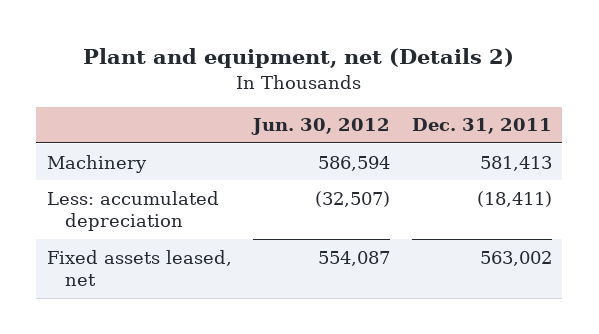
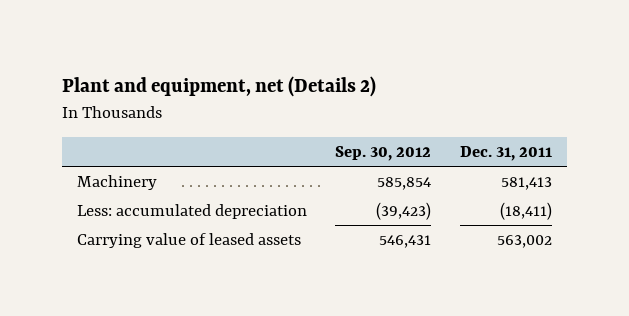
- | Jun. 30, 2012 | Dec. 31, 2011
+ | Sep. 30, 2012 | Dec. 31, 2011
- Fixed assets leased, net | 554,087 | 563,002
+ Carrying value of leased assets | 546,431 | 563,002

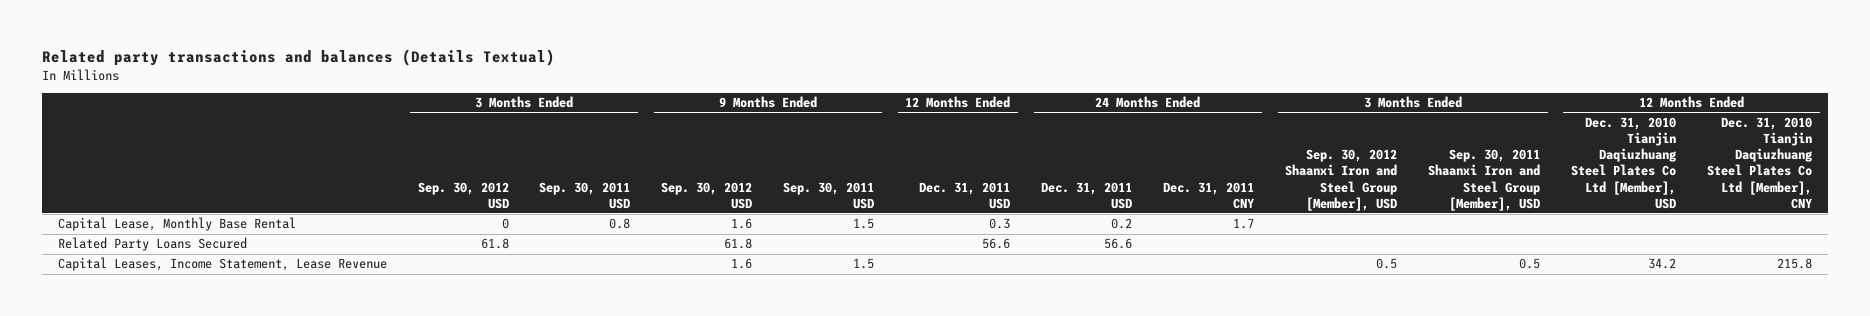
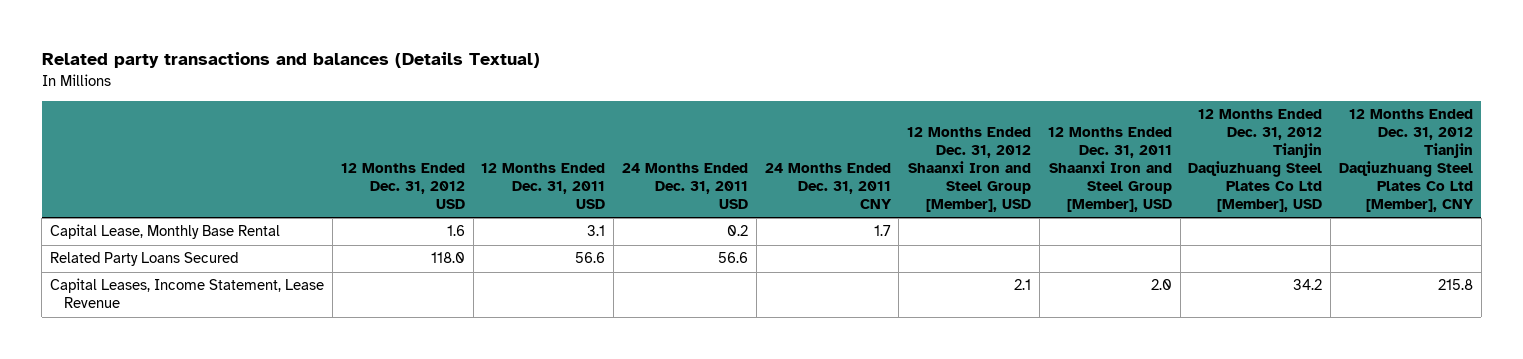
- | 3 Months Ended Sep. 30, 2012 USD | 3 Months Ended Sep. 30, 2011 USD | 9 Months Ended Sep. 30, 2012 USD | 9 Months Ended Sep. 30, 2011 USD | 12 Months Ended Dec. 31, 2011 USD | 24 Months Ended Dec. 31, 2011 USD | 24 Months Ended Dec. 31, 2011 CNY | 3 Months Ended Sep. 30, 2012 Shaanxi Iron and Steel Group [Member], USD | 3 Months Ended Sep. 30, 2011 Shaanxi Iron and Steel Group [Member], USD | 12 Months Ended Dec. 31, 2010 Tianjin Daqiuzhuang Steel Plates Co Ltd [Member], USD | 12 Months Ended Dec. 31, 2010 Tianjin Daqiuzhuang Steel Plates Co Ltd [Member], CNY
+ | 12 Months Ended Dec. 31, 2012 USD | 12 Months Ended Dec. 31, 2011 USD | 24 Months Ended Dec. 31, 2011 USD | 24 Months Ended Dec. 31, 2011 CNY | 12 Months Ended Dec. 31, 2012 Shaanxi Iron and Steel Group [Member], USD | 12 Months Ended Dec. 31, 2011 Shaanxi Iron and Steel Group [Member], USD | 12 Months Ended Dec. 31, 2012 Tianjin Daqiuzhuang Steel Plates Co Ltd [Member], USD | 12 Months Ended Dec. 31, 2012 Tianjin Daqiuzhuang Steel Plates Co Ltd [Member], CNY
- Capital Lease, Monthly Base Rental | 0 | 0.8 | 1.6 | 1.5 | 0.3 | 0.2 | 1.7 | | | |
+ Capital Lease, Monthly Base Rental | 1.6 | 3.1 | 0.2 | 1.7 | | | |

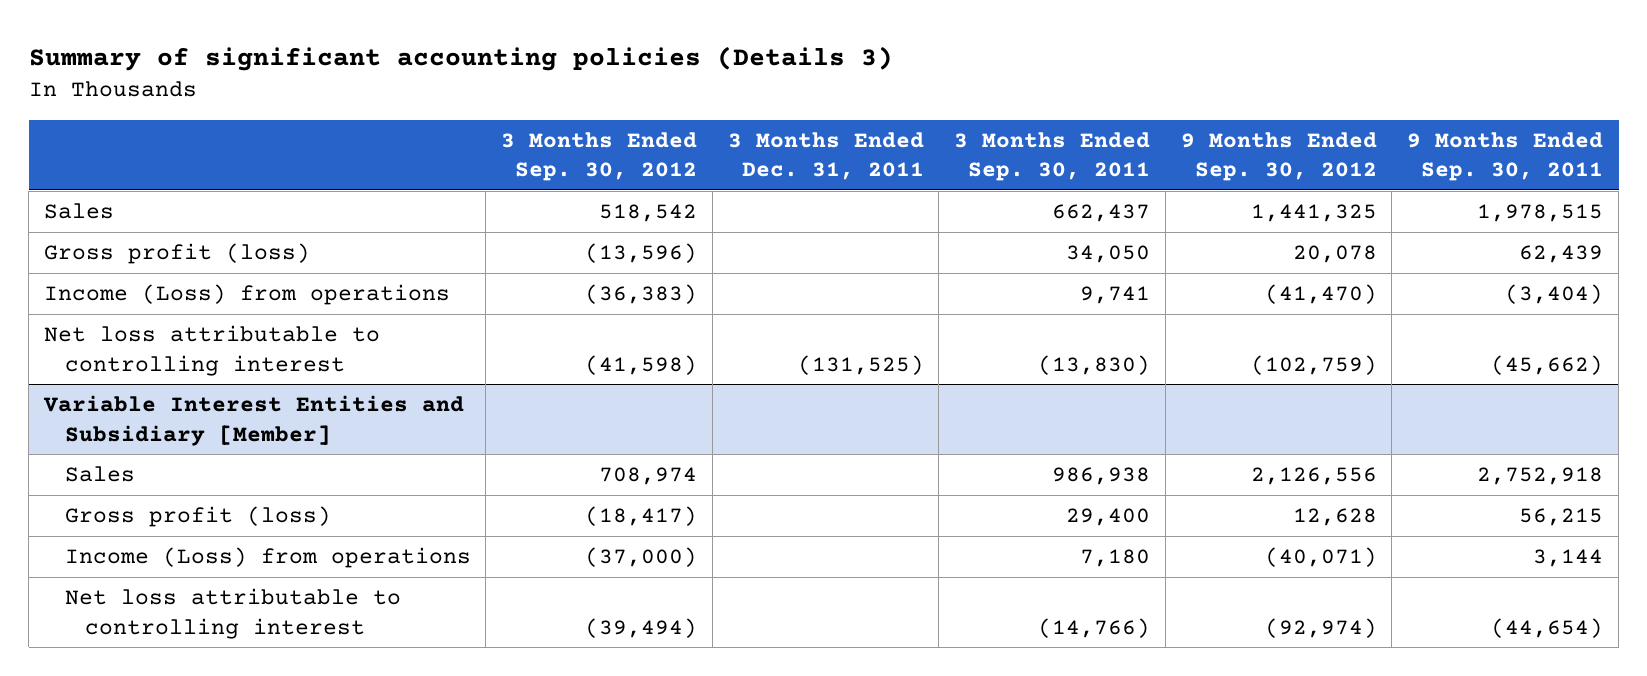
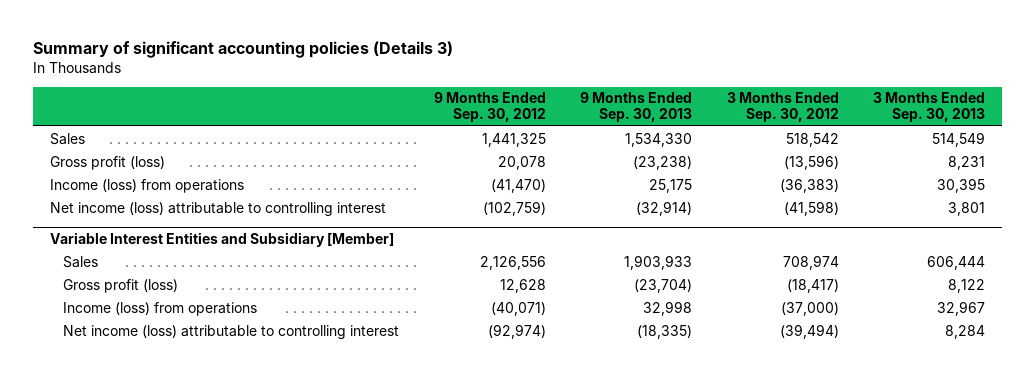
- | 3 Months Ended Sep. 30, 2012 | 3 Months Ended Dec. 31, 2011 | 3 Months Ended Sep. 30, 2011 | 9 Months Ended Sep. 30, 2012 | 9 Months Ended Sep. 30, 2011
+ | 9 Months Ended Sep. 30, 2012 | 9 Months Ended Sep. 30, 2013 | 3 Months Ended Sep. 30, 2012 | 3 Months Ended Sep. 30, 2013
- Income (Loss) from operations | (36,383) | | 9,741 | (41,470) | (3,404)
- Net loss attributable to controlling interest | (41,598) | (131,525) | (13,830) | (102,759) | (45,662)
+ Income (loss) from operations | (41,470) | 25,175 | (36,383) | 30,395
+ Net income (loss) attributable to controlling interest | (102,759) | (32,914) | (41,598) | 3,801
@ Variable Interest Entities and Subsidiary [Member]
- Income (Loss) from operations | (37,000) | | 7,180 | (40,071) | 3,144
- Net loss attributable to controlling interest | (39,494) | | (14,766) | (92,974) | (44,654)
+ Income (loss) from operations | (40,071) | 32,998 | (37,000) | 32,967
+ Net income (loss) attributable to controlling interest | (92,974) | (18,335) | (39,494) | 8,284

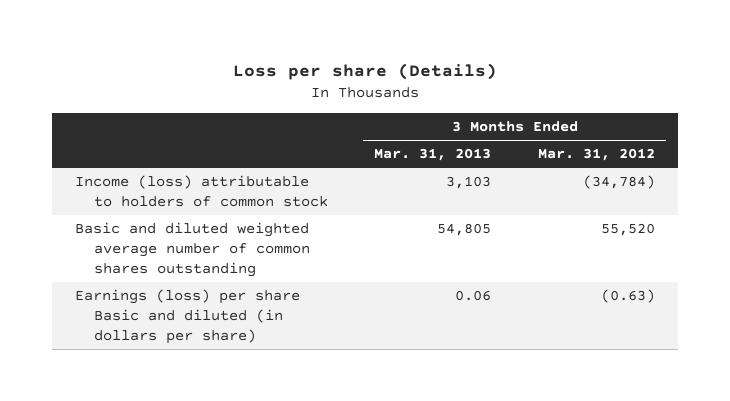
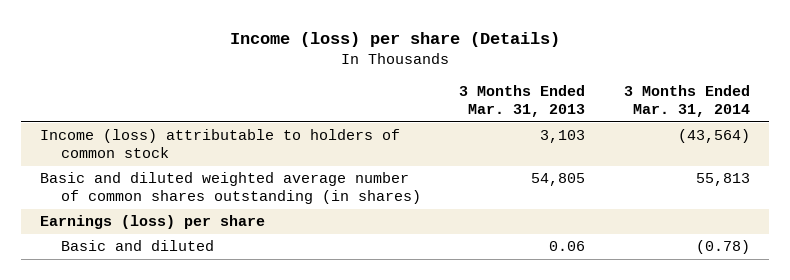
- Loss per share (Details)
+ Income (loss) per share (Details)
- | 3 Months Ended Mar. 31, 2013 | 3 Months Ended Mar. 31, 2012
+ | 3 Months Ended Mar. 31, 2013 | 3 Months Ended Mar. 31, 2014
- Basic and diluted weighted average number of common shares outstanding | 54,805 | 55,520
- Earnings (loss) per share Basic and diluted (in dollars per share) | 0.06 | (0.63)
+ Basic and diluted weighted average number of common shares outstanding (in shares) | 54,805 | 55,813
+ Earnings (loss) per share
+ Basic and diluted | 0.06 | (0.78)

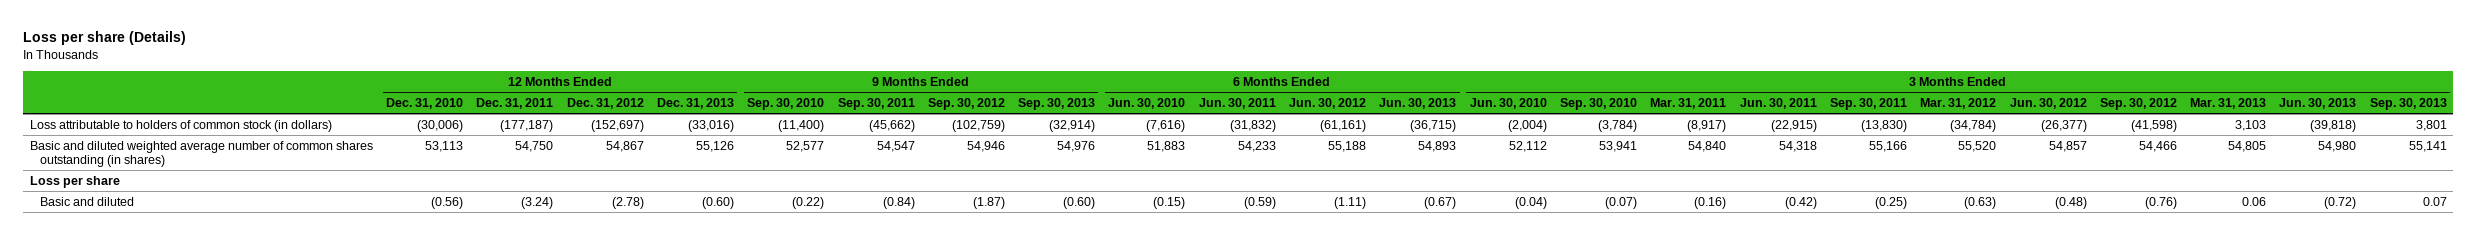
- Income (loss) per share (Details)
+ Loss per share (Details)
- | 3 Months Ended Mar. 31, 2013 | 3 Months Ended Mar. 31, 2014
+ | 12 Months Ended Dec. 31, 2010 | 12 Months Ended Dec. 31, 2011 | 12 Months Ended Dec. 31, 2012 | 12 Months Ended Dec. 31, 2013 | 9 Months Ended Sep. 30, 2010 | 9 Months Ended Sep. 30, 2011 | 9 Months Ended Sep. 30, 2012 | 9 Months Ended Sep. 30, 2013 | 6 Months Ended Jun. 30, 2010 | 6 Months Ended Jun. 30, 2011 | 6 Months Ended Jun. 30, 2012 | 6 Months Ended Jun. 30, 2013 | 3 Months Ended Jun. 30, 2010 | 3 Months Ended Sep. 30, 2010 | 3 Months Ended Mar. 31, 2011 | 3 Months Ended Jun. 30, 2011 | 3 Months Ended Sep. 30, 2011 | 3 Months Ended Mar. 31, 2012 | 3 Months Ended Jun. 30, 2012 | 3 Months Ended Sep. 30, 2012 | 3 Months Ended Mar. 31, 2013 | 3 Months Ended Jun. 30, 2013 | 3 Months Ended Sep. 30, 2013
- Income (loss) attributable to holders of common stock | 3,103 | (43,564)
+ Loss attributable to holders of common stock (in dollars) | (30,006) | (177,187) | (152,697) | (33,016) | (11,400) | (45,662) | (102,759) | (32,914) | (7,616) | (31,832) | (61,161) | (36,715) | (2,004) | (3,784) | (8,917) | (22,915) | (13,830) | (34,784) | (26,377) | (41,598) | 3,103 | (39,818) | 3,801
- Earnings (loss) per share
+ Loss per share

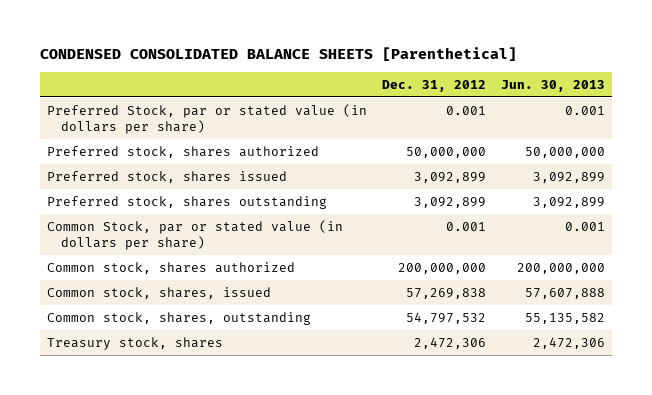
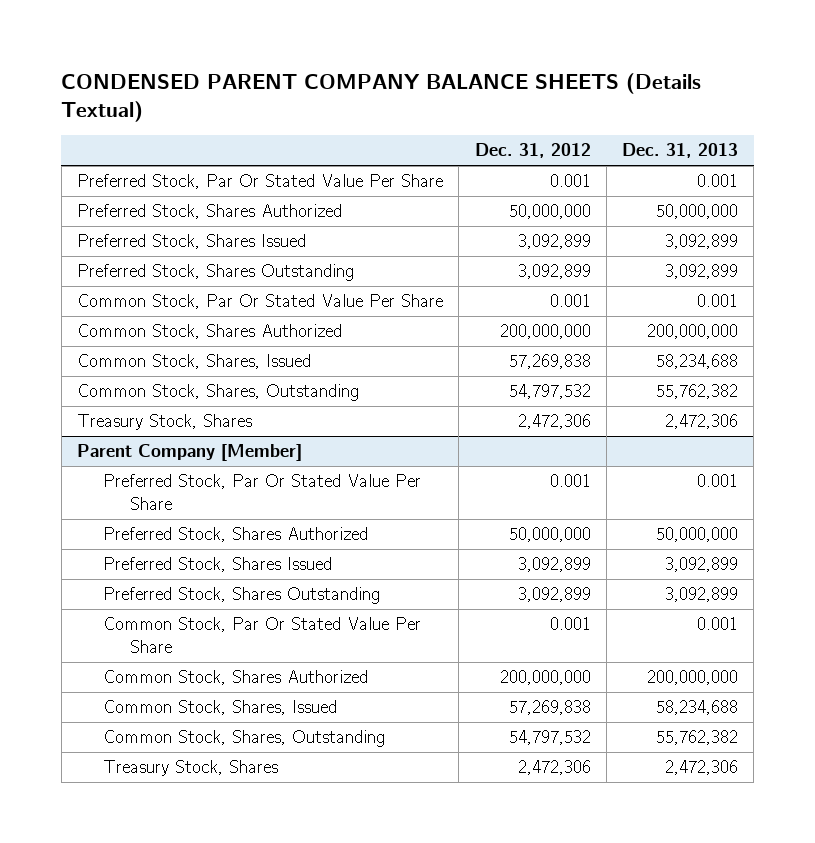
- CONDENSED CONSOLIDATED BALANCE SHEETS [Parenthetical]
+ CONDENSED PARENT COMPANY BALANCE SHEETS (Details Textual)
- | Dec. 31, 2012 | Jun. 30, 2013
+ | Dec. 31, 2012 | Dec. 31, 2013
- Preferred Stock, par or stated value (in dollars per share) | 0.001 | 0.001
- Preferred stock, shares authorized | 50,000,000 | 50,000,000
- Preferred stock, shares issued | 3,092,899 | 3,092,899
- Preferred stock, shares outstanding | 3,092,899 | 3,092,899
- Common Stock, par or stated value (in dollars per share) | 0.001 | 0.001
- Common stock, shares authorized | 200,000,000 | 200,000,000
- Common stock, shares, issued | 57,269,838 | 57,607,888
- Common stock, shares, outstanding | 54,797,532 | 55,135,582
- Treasury stock, shares | 2,472,306 | 2,472,306
+ Preferred Stock, Par Or Stated Value Per Share | 0.001 | 0.001
+ Preferred Stock, Shares Authorized | 50,000,000 | 50,000,000
+ Preferred Stock, Shares Issued | 3,092,899 | 3,092,899
+ Preferred Stock, Shares Outstanding | 3,092,899 | 3,092,899
+ Common Stock, Par Or Stated Value Per Share | 0.001 | 0.001
+ Common Stock, Shares Authorized | 200,000,000 | 200,000,000
+ Common Stock, Shares, Issued | 57,269,838 | 58,234,688
+ Common Stock, Shares, Outstanding | 54,797,532 | 55,762,382
+ Treasury Stock, Shares | 2,472,306 | 2,472,306
+ Parent Company [Member]
+ Preferred Stock, Par Or Stated Value Per Share | 0.001 | 0.001
+ Preferred Stock, Shares Authorized | 50,000,000 | 50,000,000
+ Preferred Stock, Shares Issued | 3,092,899 | 3,092,899
+ Preferred Stock, Shares Outstanding | 3,092,899 | 3,092,899
+ Common Stock, Par Or Stated Value Per Share | 0.001 | 0.001
+ Common Stock, Shares Authorized | 200,000,000 | 200,000,000
+ Common Stock, Shares, Issued | 57,269,838 | 58,234,688
+ Common Stock, Shares, Outstanding | 54,797,532 | 55,762,382
+ Treasury Stock, Shares | 2,472,306 | 2,472,306

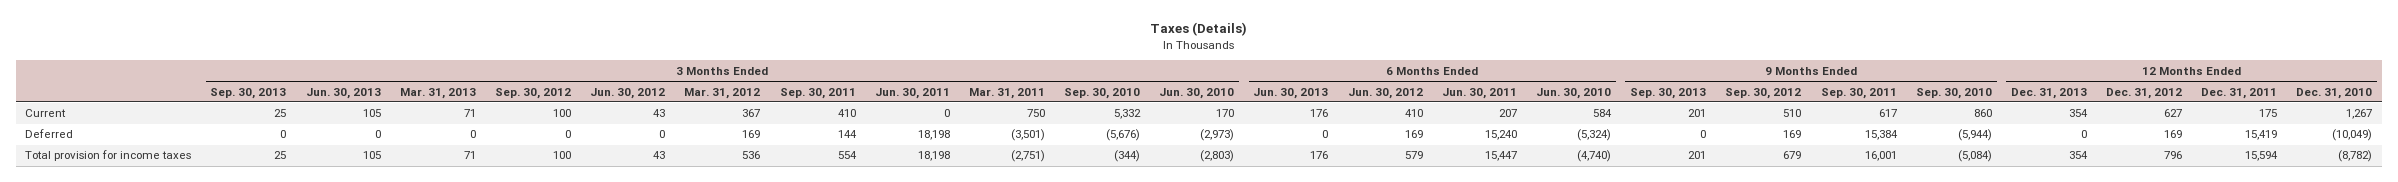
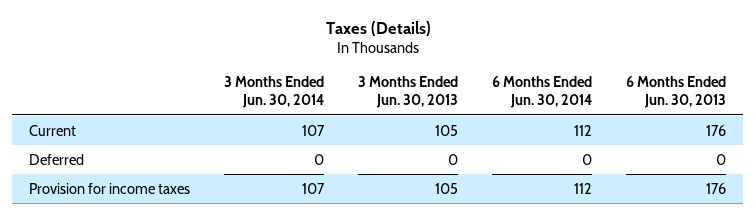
- | 3 Months Ended Sep. 30, 2013 | 3 Months Ended Jun. 30, 2013 | 3 Months Ended Mar. 31, 2013 | 3 Months Ended Sep. 30, 2012 | 3 Months Ended Jun. 30, 2012 | 3 Months Ended Mar. 31, 2012 | 3 Months Ended Sep. 30, 2011 | 3 Months Ended Jun. 30, 2011 | 3 Months Ended Mar. 31, 2011 | 3 Months Ended Sep. 30, 2010 | 3 Months Ended Jun. 30, 2010 | 6 Months Ended Jun. 30, 2013 | 6 Months Ended Jun. 30, 2012 | 6 Months Ended Jun. 30, 2011 | 6 Months Ended Jun. 30, 2010 | 9 Months Ended Sep. 30, 2013 | 9 Months Ended Sep. 30, 2012 | 9 Months Ended Sep. 30, 2011 | 9 Months Ended Sep. 30, 2010 | 12 Months Ended Dec. 31, 2013 | 12 Months Ended Dec. 31, 2012 | 12 Months Ended Dec. 31, 2011 | 12 Months Ended Dec. 31, 2010
+ | 3 Months Ended Jun. 30, 2014 | 3 Months Ended Jun. 30, 2013 | 6 Months Ended Jun. 30, 2014 | 6 Months Ended Jun. 30, 2013
- Total provision for income taxes | 25 | 105 | 71 | 100 | 43 | 536 | 554 | 18,198 | (2,751) | (344) | (2,803) | 176 | 579 | 15,447 | (4,740) | 201 | 679 | 16,001 | (5,084) | 354 | 796 | 15,594 | (8,782)
+ Provision for income taxes | 107 | 105 | 112 | 176

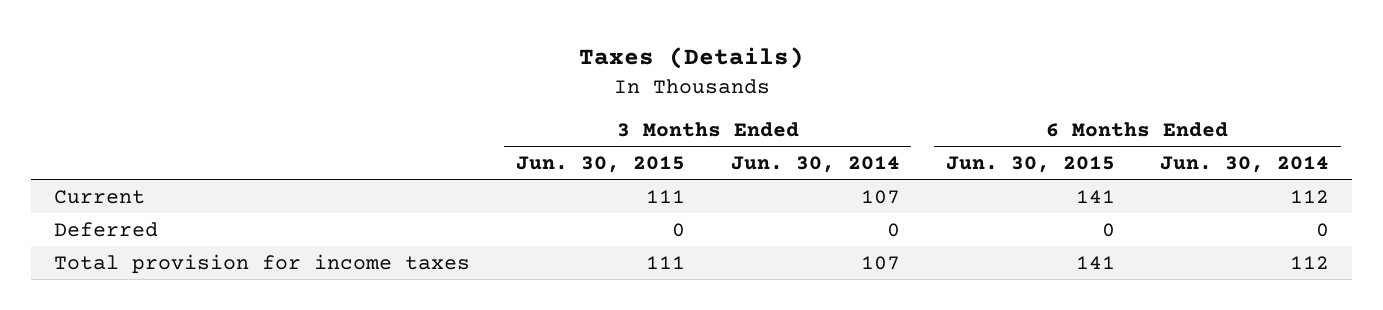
- | 3 Months Ended Jun. 30, 2014 | 3 Months Ended Jun. 30, 2013 | 6 Months Ended Jun. 30, 2014 | 6 Months Ended Jun. 30, 2013
+ | 3 Months Ended Jun. 30, 2015 | 3 Months Ended Jun. 30, 2014 | 6 Months Ended Jun. 30, 2015 | 6 Months Ended Jun. 30, 2014
- Provision for income taxes | 107 | 105 | 112 | 176
+ Total provision for income taxes | 111 | 107 | 141 | 112

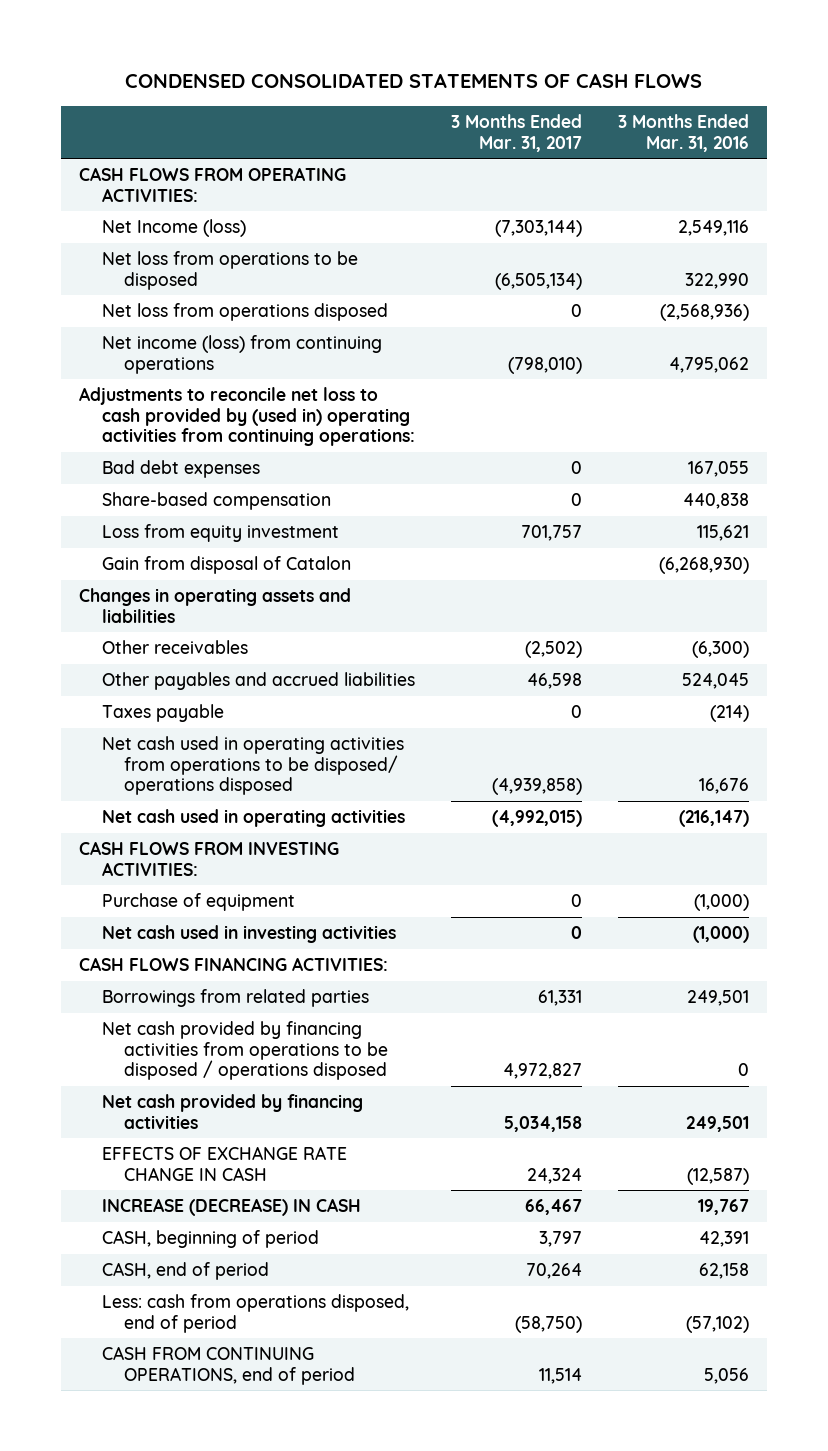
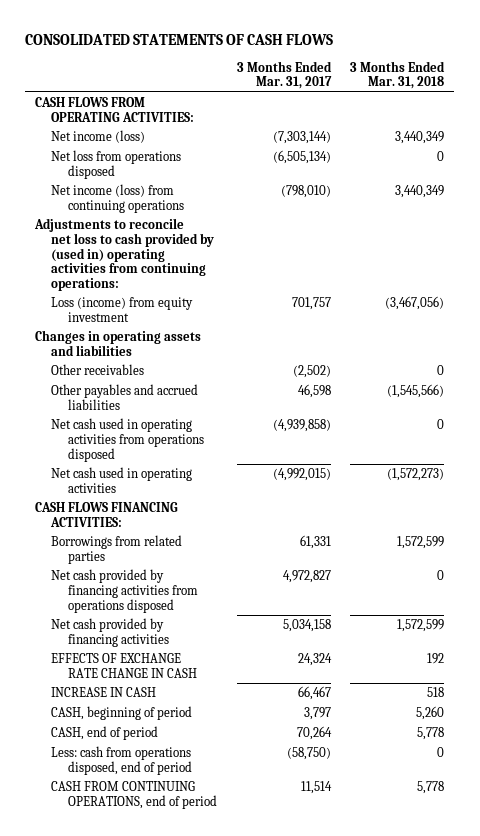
- CONDENSED CONSOLIDATED STATEMENTS OF CASH FLOWS
+ CONSOLIDATED STATEMENTS OF CASH FLOWS
- | 3 Months Ended Mar. 31, 2017 | 3 Months Ended Mar. 31, 2016
+ | 3 Months Ended Mar. 31, 2017 | 3 Months Ended Mar. 31, 2018
- Net Income (loss) | (7,303,144) | 2,549,116
- Net loss from operations to be disposed | (6,505,134) | 322,990
- Net loss from operations disposed | 0 | (2,568,936)
+ Net income (loss) | (7,303,144) | 3,440,349
+ Net loss from operations disposed | (6,505,134) | 0
- Bad debt expenses | 0 | 167,055
- Share-based compensation | 0 | 440,838
- Loss from equity investment | 701,757 | 115,621
- Gain from disposal of Catalon | | (6,268,930)
+ Loss (income) from equity investment | 701,757 | (3,467,056)
- Taxes payable | 0 | (214)
- Net cash used in operating activities from operations to be disposed/ operations disposed | (4,939,858) | 16,676
+ Net cash used in operating activities from operations disposed | (4,939,858) | 0
- CASH FLOWS FROM INVESTING ACTIVITIES:
- Purchase of equipment | 0 | (1,000)
- Net cash used in investing activities | 0 | (1,000)
- Net cash provided by financing activities from operations to be disposed / operations disposed | 4,972,827 | 0
+ Net cash provided by financing activities from operations disposed | 4,972,827 | 0
- INCREASE (DECREASE) IN CASH | 66,467 | 19,767
+ INCREASE IN CASH | 66,467 | 518

